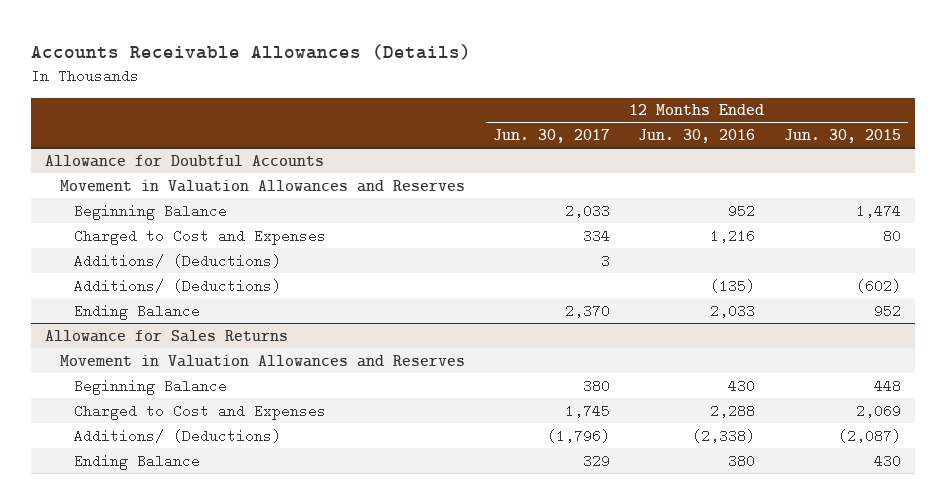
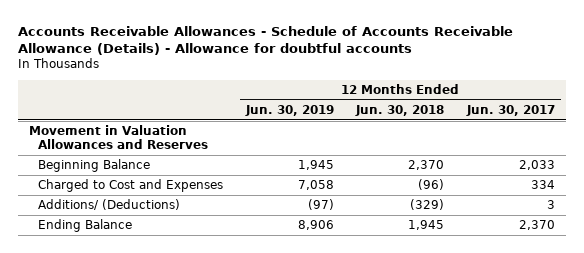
- Accounts Receivable Allowances (Details)
+ Accounts Receivable Allowances - Schedule of Accounts Receivable Allowance (Details) - Allowance for doubtful accounts
- | 12 Months Ended Jun. 30, 2017 | 12 Months Ended Jun. 30, 2016 | 12 Months Ended Jun. 30, 2015
+ | 12 Months Ended Jun. 30, 2019 | 12 Months Ended Jun. 30, 2018 | 12 Months Ended Jun. 30, 2017
- Allowance for Doubtful Accounts
- Additions/ (Deductions) | | (135) | (602)
- Allowance for Sales Returns
- Movement in Valuation Allowances and Reserves
- Beginning Balance | 380 | 430 | 448
- Charged to Cost and Expenses | 1,745 | 2,288 | 2,069
- Additions/ (Deductions) | (1,796) | (2,338) | (2,087)
- Ending Balance | 329 | 380 | 430

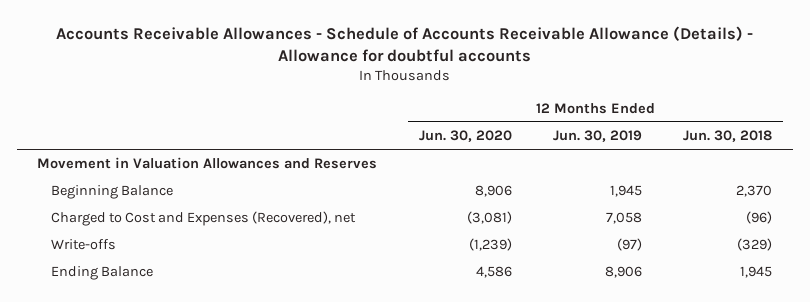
- | 12 Months Ended Jun. 30, 2019 | 12 Months Ended Jun. 30, 2018 | 12 Months Ended Jun. 30, 2017
+ | 12 Months Ended Jun. 30, 2020 | 12 Months Ended Jun. 30, 2019 | 12 Months Ended Jun. 30, 2018
- Charged to Cost and Expenses | 7,058 | (96) | 334
- Additions/ (Deductions) | (97) | (329) | 3
+ Charged to Cost and Expenses (Recovered), net | (3,081) | 7,058 | (96)
+ Write-offs | (1,239) | (97) | (329)

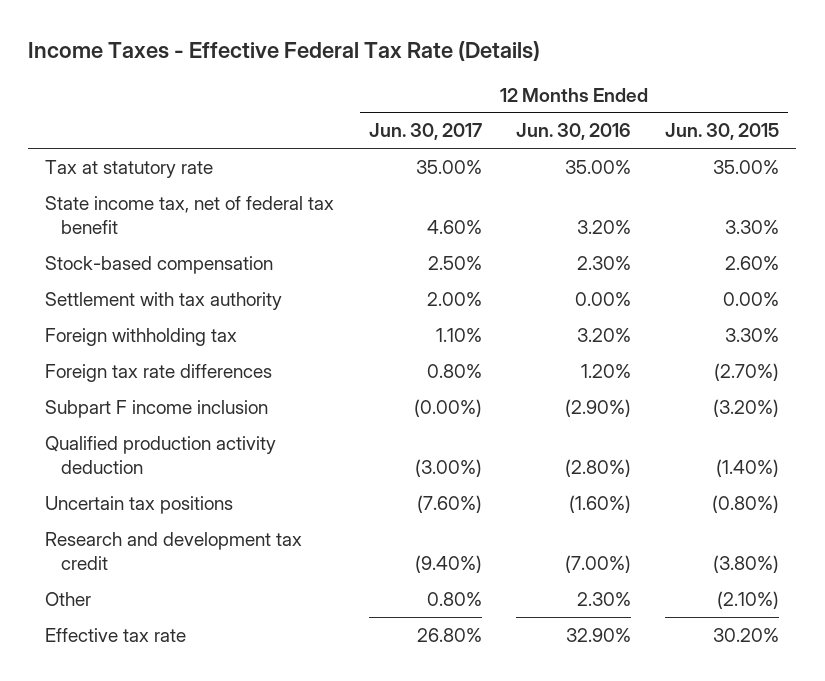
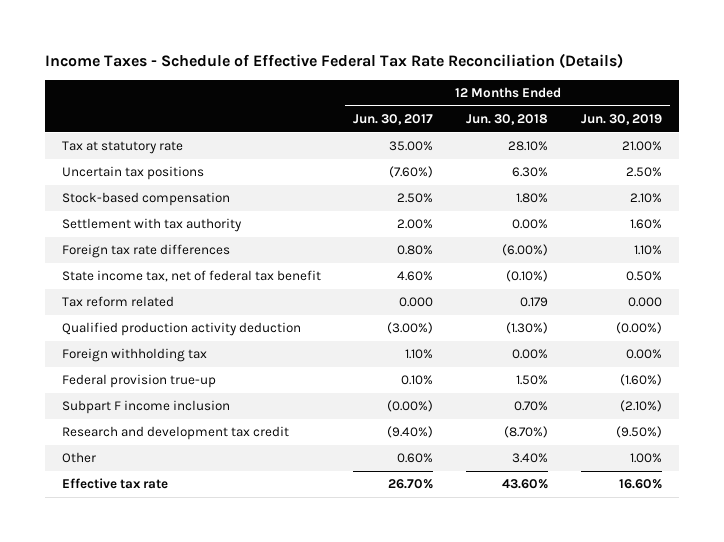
- Income Taxes - Effective Federal Tax Rate (Details)
+ Income Taxes - Schedule of Effective Federal Tax Rate Reconciliation (Details)
- | 12 Months Ended Jun. 30, 2017 | 12 Months Ended Jun. 30, 2016 | 12 Months Ended Jun. 30, 2015
+ | 12 Months Ended Jun. 30, 2017 | 12 Months Ended Jun. 30, 2018 | 12 Months Ended Jun. 30, 2019
moved up: Uncertain tax positions | (7.60%) | 6.30% | 2.50%
moved down: State income tax, net of federal tax benefit | 4.60% | (0.10%) | 0.50%
+ Tax reform related | 0.000 | 0.179 | 0.000
moved down: Foreign withholding tax | 1.10% | 0.00% | 0.00%
+ Federal provision true-up | 0.10% | 1.50% | (1.60%)
moved down: Subpart F income inclusion | (0.00%) | 0.70% | (2.10%)
- Other | 0.80% | 2.30% | (2.10%)
- Effective tax rate | 26.80% | 32.90% | 30.20%
+ Other | 0.60% | 3.40% | 1.00%
+ Effective tax rate | 26.70% | 43.60% | 16.60%

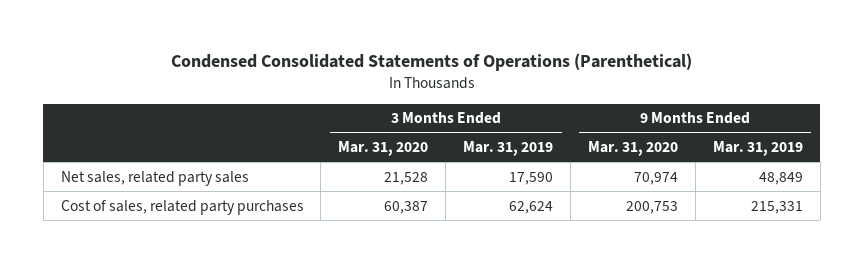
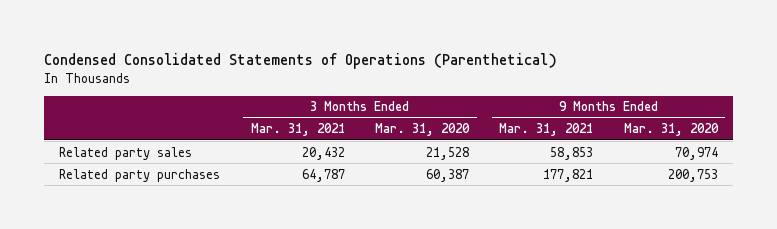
- | 3 Months Ended Mar. 31, 2020 | 3 Months Ended Mar. 31, 2019 | 9 Months Ended Mar. 31, 2020 | 9 Months Ended Mar. 31, 2019
+ | 3 Months Ended Mar. 31, 2021 | 3 Months Ended Mar. 31, 2020 | 9 Months Ended Mar. 31, 2021 | 9 Months Ended Mar. 31, 2020
- Net sales, related party sales | 21,528 | 17,590 | 70,974 | 48,849
- Cost of sales, related party purchases | 60,387 | 62,624 | 200,753 | 215,331
+ Related party sales | 20,432 | 21,528 | 58,853 | 70,974
+ Related party purchases | 64,787 | 60,387 | 177,821 | 200,753

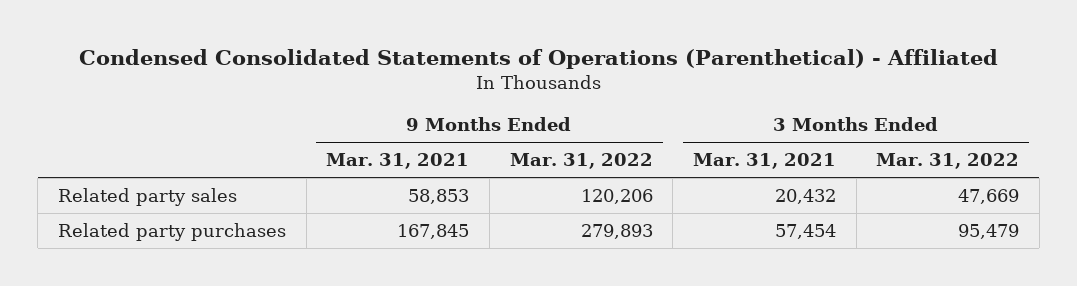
- Condensed Consolidated Statements of Operations (Parenthetical)
+ Condensed Consolidated Statements of Operations (Parenthetical) - Affiliated
- | 3 Months Ended Mar. 31, 2021 | 3 Months Ended Mar. 31, 2020 | 9 Months Ended Mar. 31, 2021 | 9 Months Ended Mar. 31, 2020
+ | 9 Months Ended Mar. 31, 2021 | 9 Months Ended Mar. 31, 2022 | 3 Months Ended Mar. 31, 2021 | 3 Months Ended Mar. 31, 2022
- Related party purchases | 64,787 | 60,387 | 177,821 | 200,753
+ Related party purchases | 167,845 | 279,893 | 57,454 | 95,479

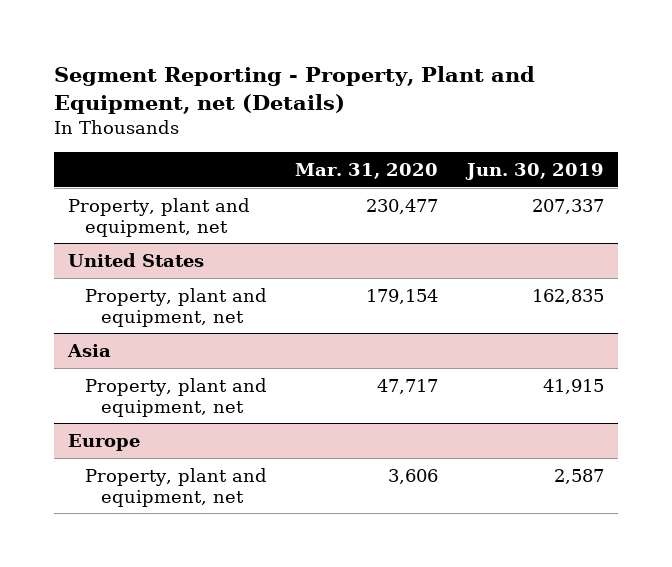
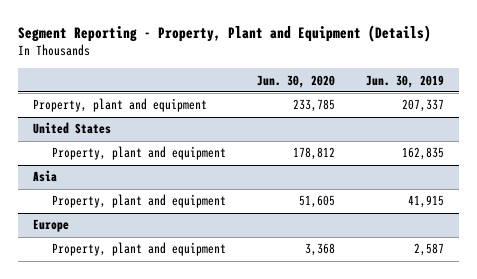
- Segment Reporting - Property, Plant and Equipment, net (Details)
+ Segment Reporting - Property, Plant and Equipment (Details)
- | Mar. 31, 2020 | Jun. 30, 2019
+ | Jun. 30, 2020 | Jun. 30, 2019
- Property, plant and equipment, net | 230,477 | 207,337
+ Property, plant and equipment | 233,785 | 207,337
@ United States
- Property, plant and equipment, net | 179,154 | 162,835
+ Property, plant and equipment | 178,812 | 162,835
@ Asia
- Property, plant and equipment, net | 47,717 | 41,915
+ Property, plant and equipment | 51,605 | 41,915
@ Europe
- Property, plant and equipment, net | 3,606 | 2,587
+ Property, plant and equipment | 3,368 | 2,587

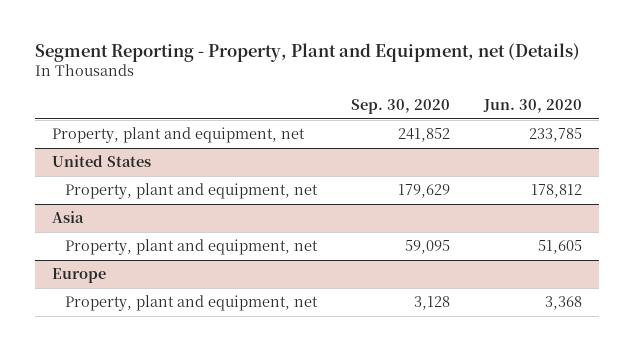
- Segment Reporting - Property, Plant and Equipment (Details)
+ Segment Reporting - Property, Plant and Equipment, net (Details)
- | Jun. 30, 2020 | Jun. 30, 2019
+ | Sep. 30, 2020 | Jun. 30, 2020
- Property, plant and equipment | 233,785 | 207,337
+ Property, plant and equipment, net | 241,852 | 233,785
@ United States
- Property, plant and equipment | 178,812 | 162,835
+ Property, plant and equipment, net | 179,629 | 178,812
@ Asia
- Property, plant and equipment | 51,605 | 41,915
+ Property, plant and equipment, net | 59,095 | 51,605
@ Europe
- Property, plant and equipment | 3,368 | 2,587
+ Property, plant and equipment, net | 3,128 | 3,368

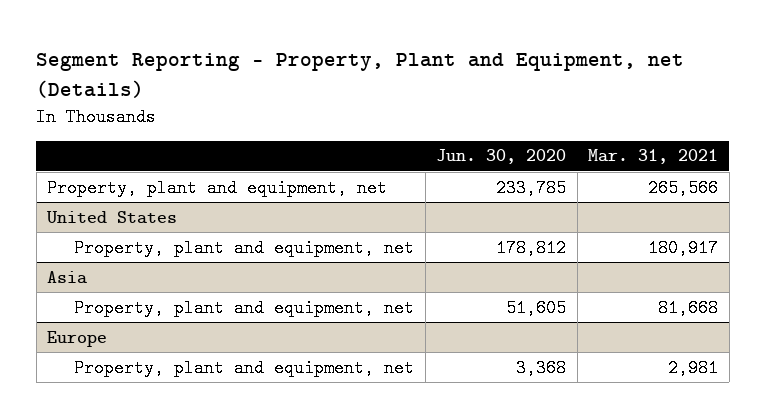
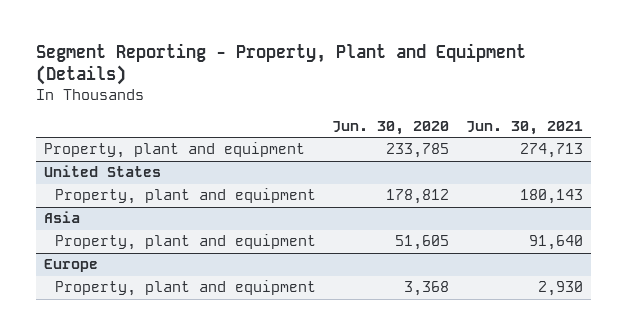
- Segment Reporting - Property, Plant and Equipment, net (Details)
+ Segment Reporting - Property, Plant and Equipment (Details)
- | Jun. 30, 2020 | Mar. 31, 2021
+ | Jun. 30, 2020 | Jun. 30, 2021
- Property, plant and equipment, net | 233,785 | 265,566
+ Property, plant and equipment | 233,785 | 274,713
@ United States
- Property, plant and equipment, net | 178,812 | 180,917
+ Property, plant and equipment | 178,812 | 180,143
@ Asia
- Property, plant and equipment, net | 51,605 | 81,668
+ Property, plant and equipment | 51,605 | 91,640
@ Europe
- Property, plant and equipment, net | 3,368 | 2,981
+ Property, plant and equipment | 3,368 | 2,930

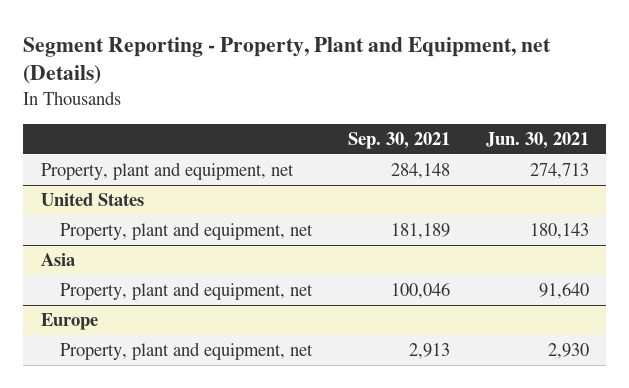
- Segment Reporting - Property, Plant and Equipment (Details)
+ Segment Reporting - Property, Plant and Equipment, net (Details)
- | Jun. 30, 2020 | Jun. 30, 2021
+ | Sep. 30, 2021 | Jun. 30, 2021
- Property, plant and equipment | 233,785 | 274,713
+ Property, plant and equipment, net | 284,148 | 274,713
@ United States
- Property, plant and equipment | 178,812 | 180,143
+ Property, plant and equipment, net | 181,189 | 180,143
@ Asia
- Property, plant and equipment | 51,605 | 91,640
+ Property, plant and equipment, net | 100,046 | 91,640
@ Europe
- Property, plant and equipment | 3,368 | 2,930
+ Property, plant and equipment, net | 2,913 | 2,930

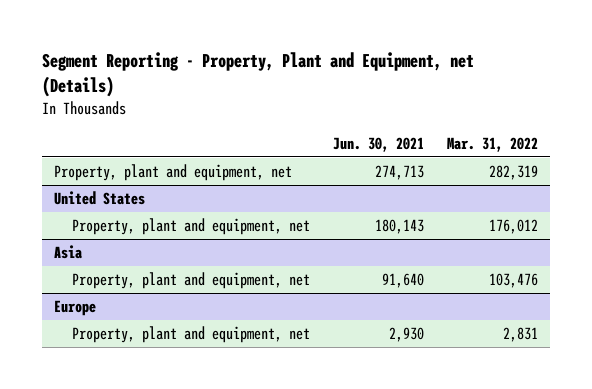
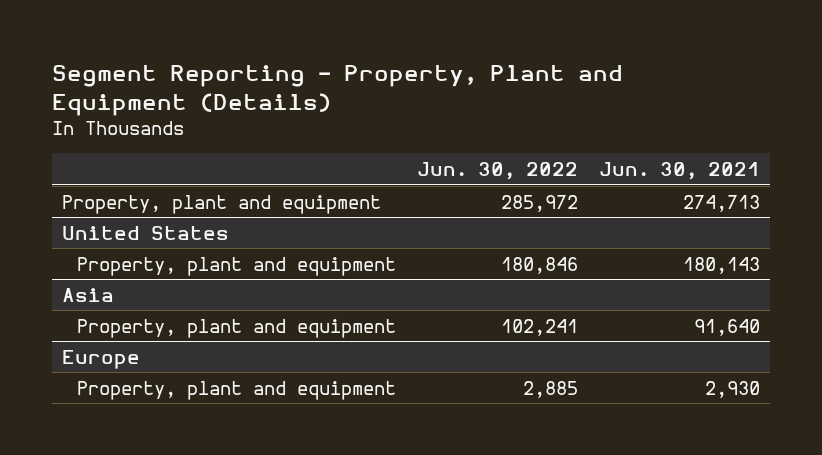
- Segment Reporting - Property, Plant and Equipment, net (Details)
+ Segment Reporting - Property, Plant and Equipment (Details)
- | Jun. 30, 2021 | Mar. 31, 2022
+ | Jun. 30, 2022 | Jun. 30, 2021
- Property, plant and equipment, net | 274,713 | 282,319
+ Property, plant and equipment | 285,972 | 274,713
@ United States
- Property, plant and equipment, net | 180,143 | 176,012
+ Property, plant and equipment | 180,846 | 180,143
@ Asia
- Property, plant and equipment, net | 91,640 | 103,476
+ Property, plant and equipment | 102,241 | 91,640
@ Europe
- Property, plant and equipment, net | 2,930 | 2,831
+ Property, plant and equipment | 2,885 | 2,930

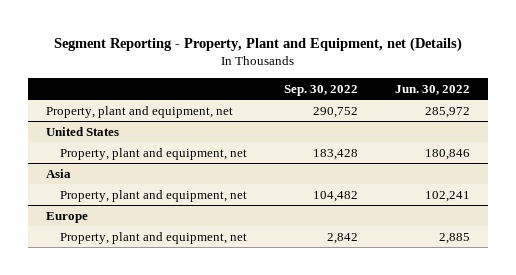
- Segment Reporting - Property, Plant and Equipment (Details)
+ Segment Reporting - Property, Plant and Equipment, net (Details)
- | Jun. 30, 2022 | Jun. 30, 2021
+ | Sep. 30, 2022 | Jun. 30, 2022
- Property, plant and equipment | 285,972 | 274,713
+ Property, plant and equipment, net | 290,752 | 285,972
@ United States
- Property, plant and equipment | 180,846 | 180,143
+ Property, plant and equipment, net | 183,428 | 180,846
@ Asia
- Property, plant and equipment | 102,241 | 91,640
+ Property, plant and equipment, net | 104,482 | 102,241
@ Europe
- Property, plant and equipment | 2,885 | 2,930
+ Property, plant and equipment, net | 2,842 | 2,885

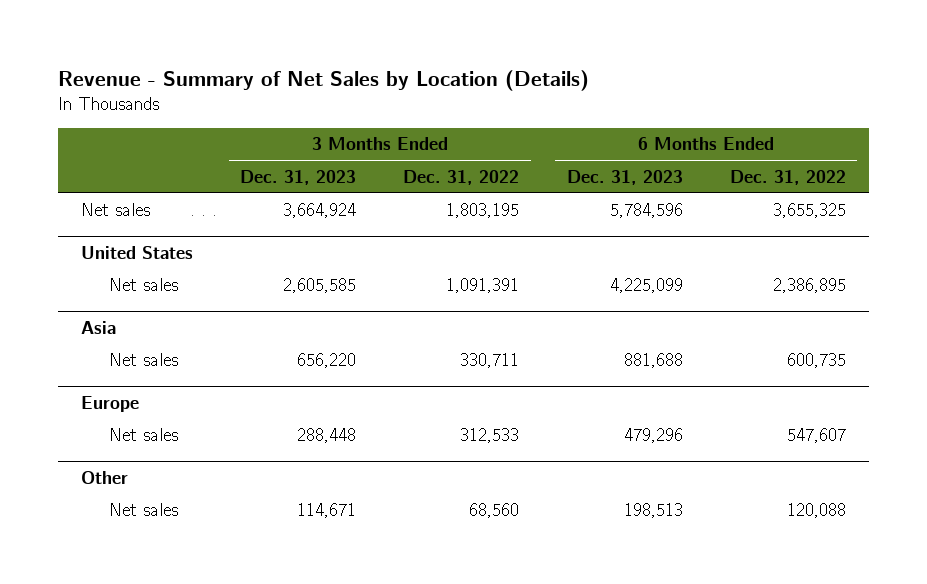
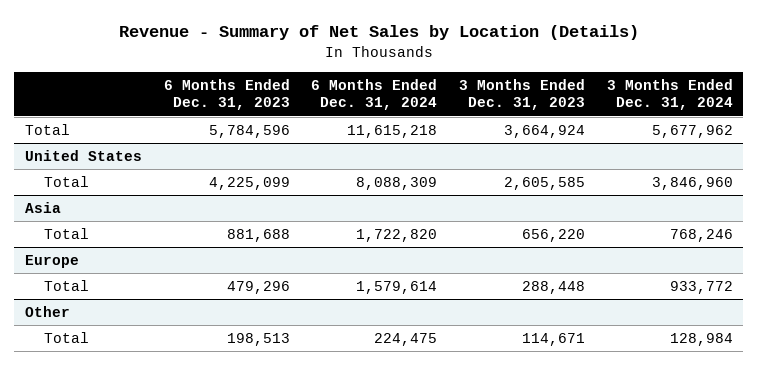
- | 3 Months Ended Dec. 31, 2023 | 3 Months Ended Dec. 31, 2022 | 6 Months Ended Dec. 31, 2023 | 6 Months Ended Dec. 31, 2022
+ | 6 Months Ended Dec. 31, 2023 | 6 Months Ended Dec. 31, 2024 | 3 Months Ended Dec. 31, 2023 | 3 Months Ended Dec. 31, 2024
- Net sales | 3,664,924 | 1,803,195 | 5,784,596 | 3,655,325
+ Total | 5,784,596 | 11,615,218 | 3,664,924 | 5,677,962
@ United States
- Net sales | 2,605,585 | 1,091,391 | 4,225,099 | 2,386,895
+ Total | 4,225,099 | 8,088,309 | 2,605,585 | 3,846,960
@ Asia
- Net sales | 656,220 | 330,711 | 881,688 | 600,735
+ Total | 881,688 | 1,722,820 | 656,220 | 768,246
@ Europe
- Net sales | 288,448 | 312,533 | 479,296 | 547,607
+ Total | 479,296 | 1,579,614 | 288,448 | 933,772
@ Other
- Net sales | 114,671 | 68,560 | 198,513 | 120,088
+ Total | 198,513 | 224,475 | 114,671 | 128,984

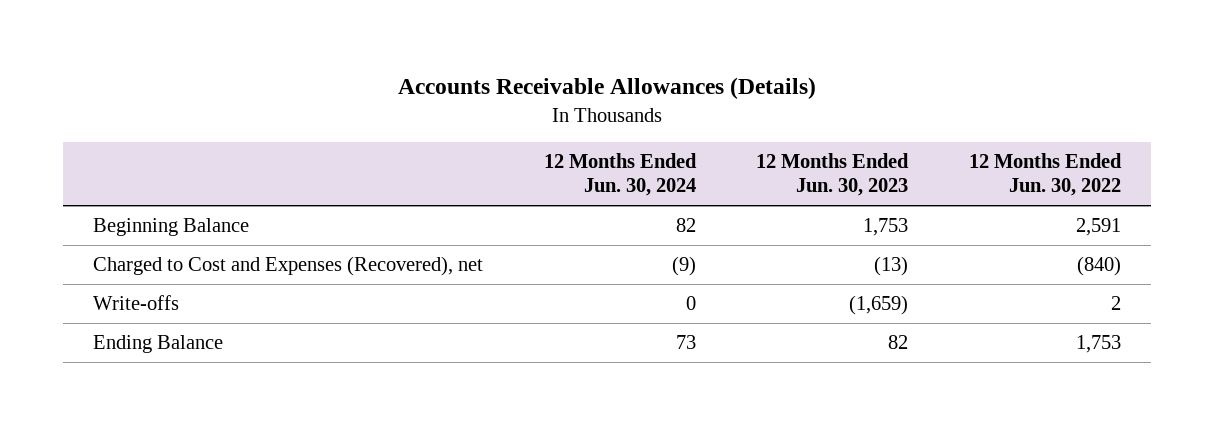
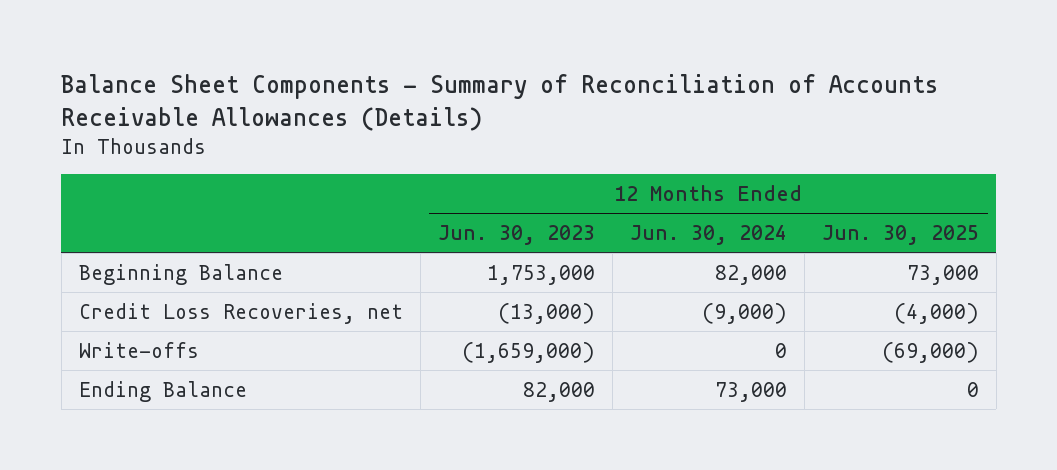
- Accounts Receivable Allowances (Details)
+ Balance Sheet Components - Summary of Reconciliation of Accounts Receivable Allowances (Details)
- | 12 Months Ended Jun. 30, 2024 | 12 Months Ended Jun. 30, 2023 | 12 Months Ended Jun. 30, 2022
+ | 12 Months Ended Jun. 30, 2023 | 12 Months Ended Jun. 30, 2024 | 12 Months Ended Jun. 30, 2025
- Beginning Balance | 82 | 1,753 | 2,591
- Charged to Cost and Expenses (Recovered), net | (9) | (13) | (840)
- Write-offs | 0 | (1,659) | 2
- Ending Balance | 73 | 82 | 1,753
+ Beginning Balance | 1,753,000 | 82,000 | 73,000
+ Credit Loss Recoveries, net | (13,000) | (9,000) | (4,000)
+ Write-offs | (1,659,000) | 0 | (69,000)
+ Ending Balance | 82,000 | 73,000 | 0

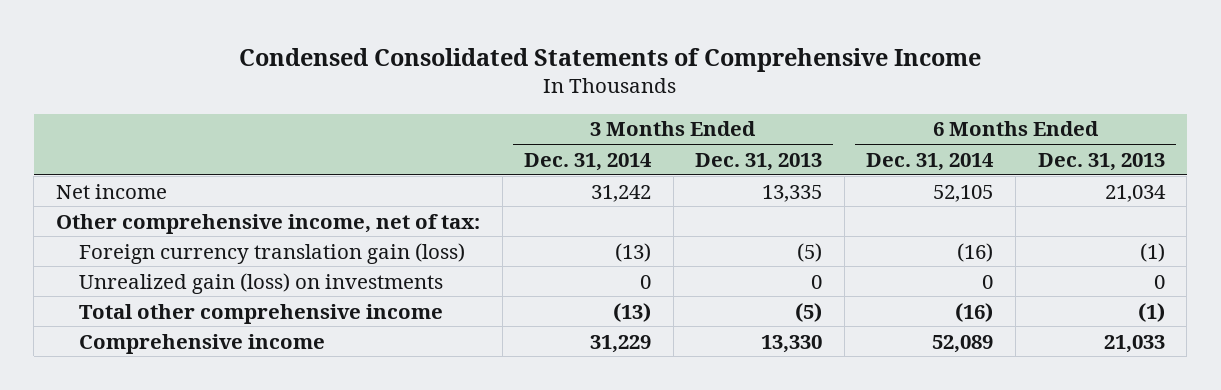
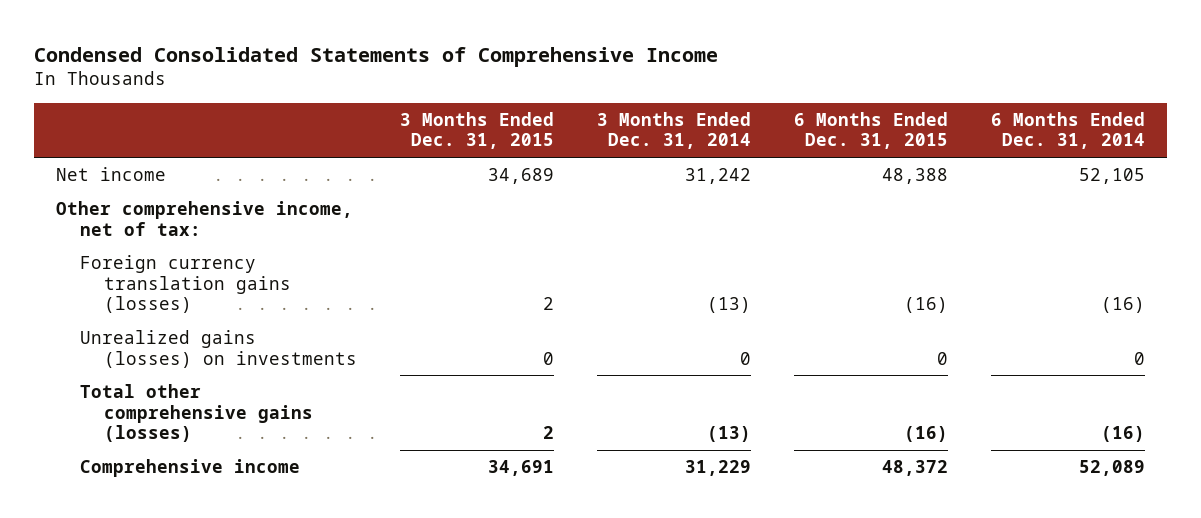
- | 3 Months Ended Dec. 31, 2014 | 3 Months Ended Dec. 31, 2013 | 6 Months Ended Dec. 31, 2014 | 6 Months Ended Dec. 31, 2013
+ | 3 Months Ended Dec. 31, 2015 | 3 Months Ended Dec. 31, 2014 | 6 Months Ended Dec. 31, 2015 | 6 Months Ended Dec. 31, 2014
- Foreign currency translation gain (loss) | (13) | (5) | (16) | (1)
- Unrealized gain (loss) on investments | 0 | 0 | 0 | 0
- Total other comprehensive income | (13) | (5) | (16) | (1)
+ Foreign currency translation gains (losses) | 2 | (13) | (16) | (16)
+ Unrealized gains (losses) on investments | 0 | 0 | 0 | 0
+ Total other comprehensive gains (losses) | 2 | (13) | (16) | (16)

